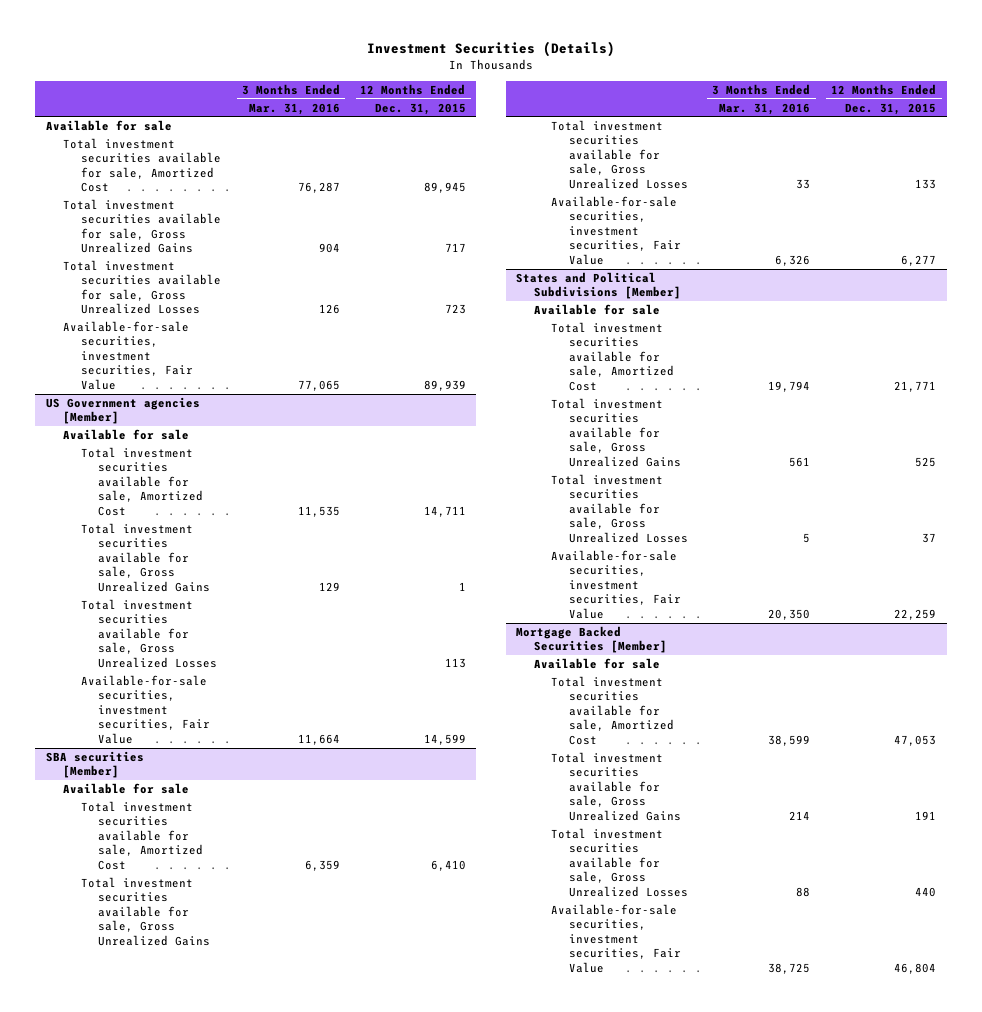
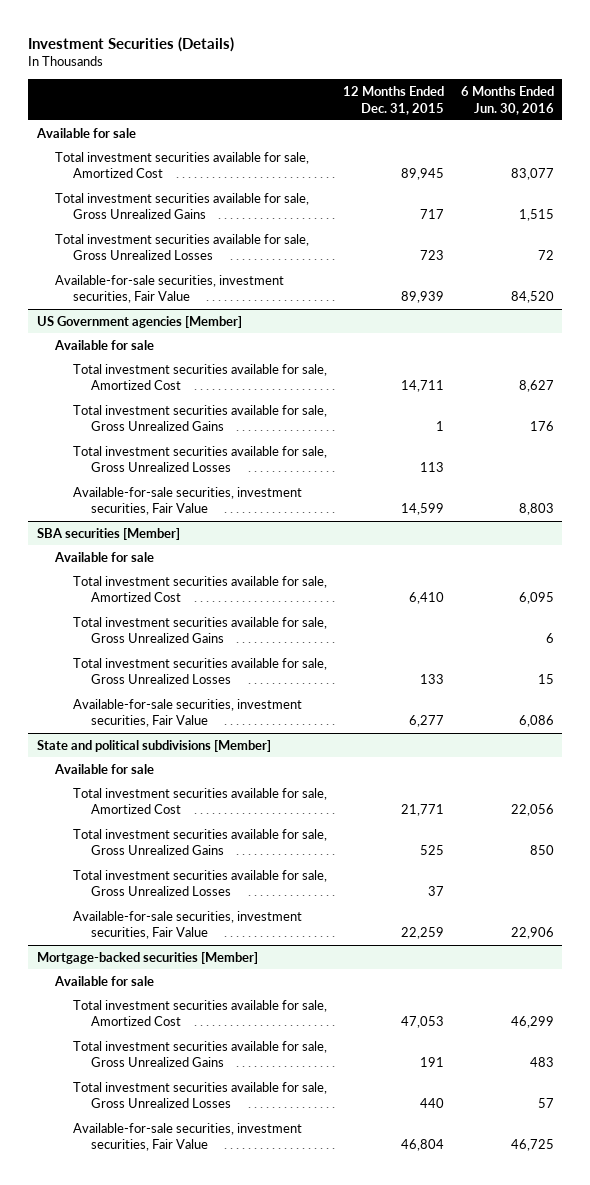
- | 3 Months Ended Mar. 31, 2016 | 12 Months Ended Dec. 31, 2015
+ | 12 Months Ended Dec. 31, 2015 | 6 Months Ended Jun. 30, 2016
- States and Political Subdivisions [Member]
+ State and political subdivisions [Member]
- Mortgage Backed Securities [Member]
+ Mortgage-backed securities [Member]

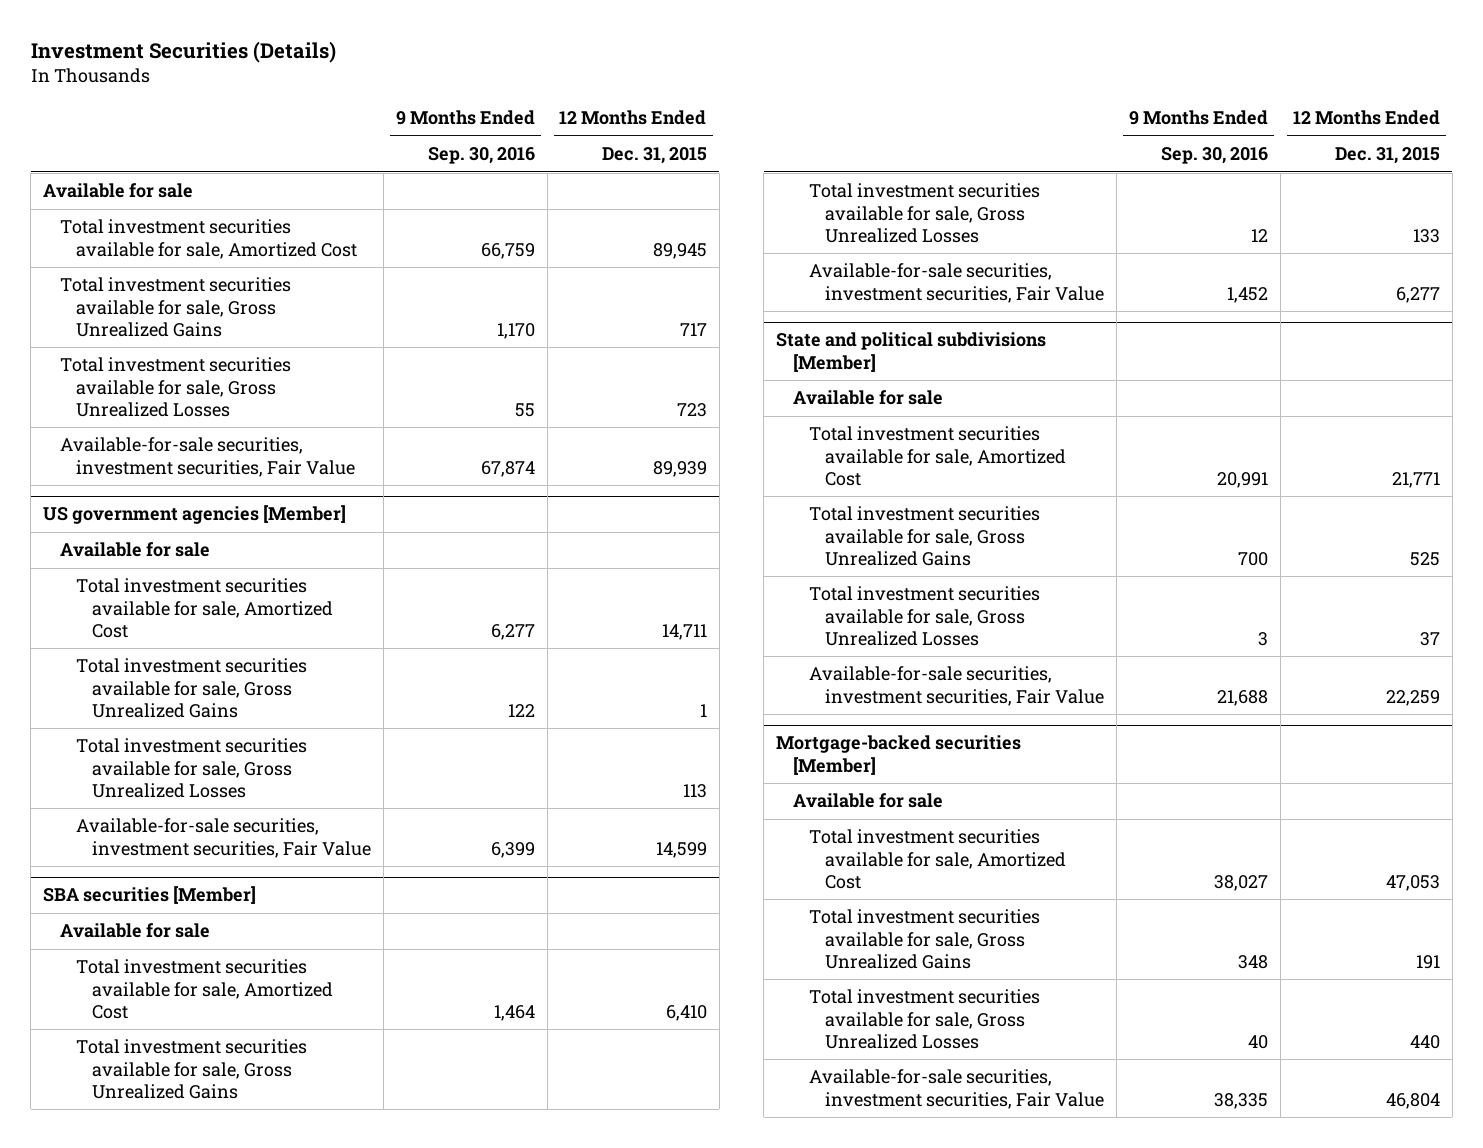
- | 12 Months Ended Dec. 31, 2015 | 6 Months Ended Jun. 30, 2016
+ | 9 Months Ended Sep. 30, 2016 | 12 Months Ended Dec. 31, 2015
- US Government agencies [Member]
+ US government agencies [Member]

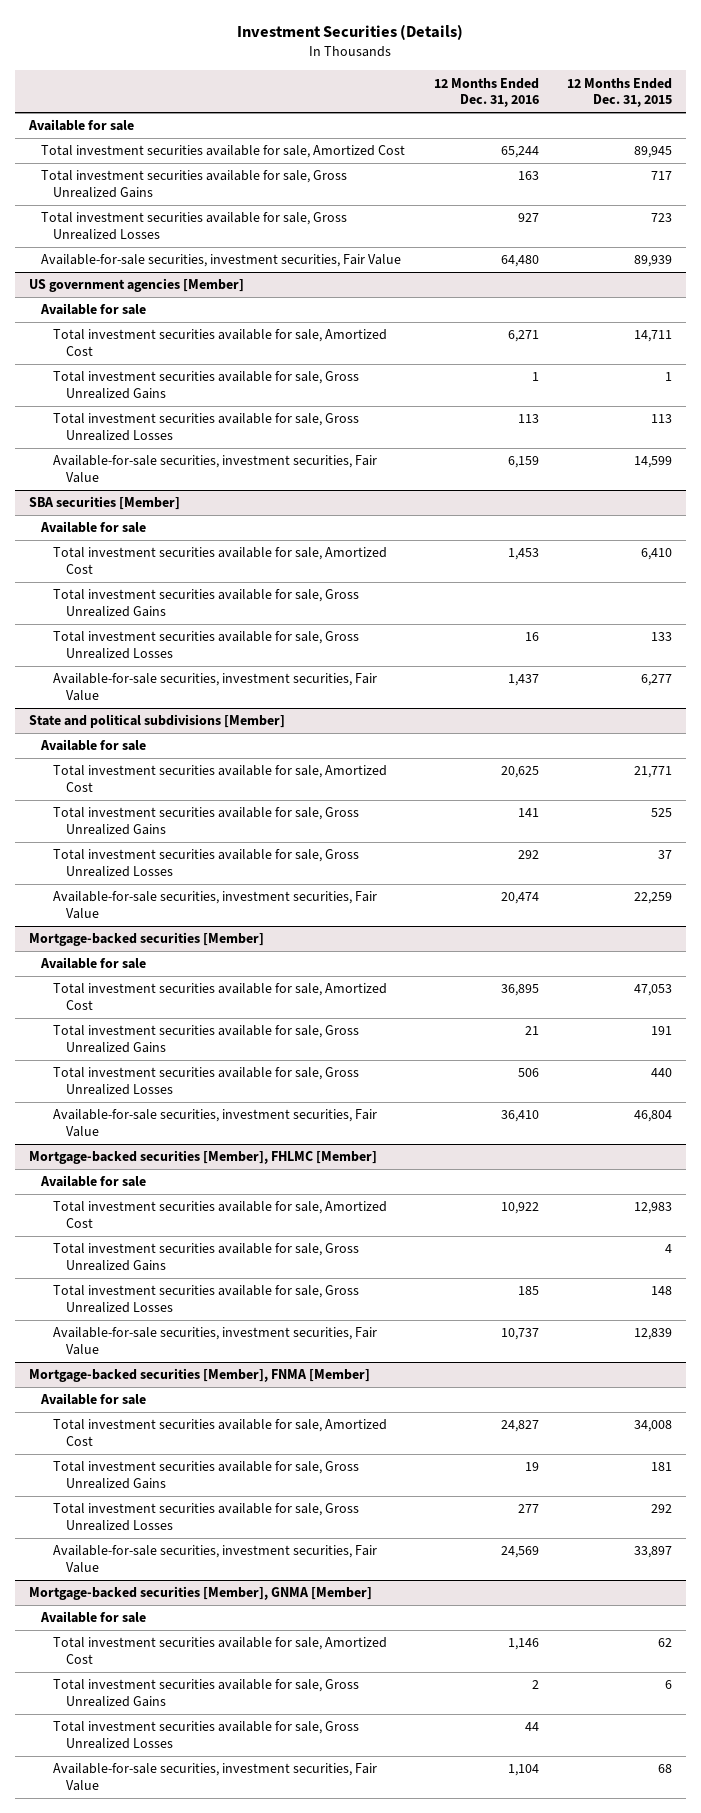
- | 9 Months Ended Sep. 30, 2016 | 12 Months Ended Dec. 31, 2015
+ | 12 Months Ended Dec. 31, 2016 | 12 Months Ended Dec. 31, 2015
+ Mortgage-backed securities [Member], FHLMC [Member]
+ Available for sale
+ Total investment securities available for sale, Amortized Cost | 10,922 | 12,983
+ Total investment securities available for sale, Gross Unrealized Gains | | 4
+ Total investment securities available for sale, Gross Unrealized Losses | 185 | 148
+ Available-for-sale securities, investment securities, Fair Value | 10,737 | 12,839
+ Mortgage-backed securities [Member], FNMA [Member]
+ Available for sale
+ Total investment securities available for sale, Amortized Cost | 24,827 | 34,008
+ Total investment securities available for sale, Gross Unrealized Gains | 19 | 181
+ Total investment securities available for sale, Gross Unrealized Losses | 277 | 292
+ Available-for-sale securities, investment securities, Fair Value | 24,569 | 33,897
+ Mortgage-backed securities [Member], GNMA [Member]
+ Available for sale
+ Total investment securities available for sale, Amortized Cost | 1,146 | 62
+ Total investment securities available for sale, Gross Unrealized Gains | 2 | 6
+ Total investment securities available for sale, Gross Unrealized Losses | 44 |
+ Available-for-sale securities, investment securities, Fair Value | 1,104 | 68

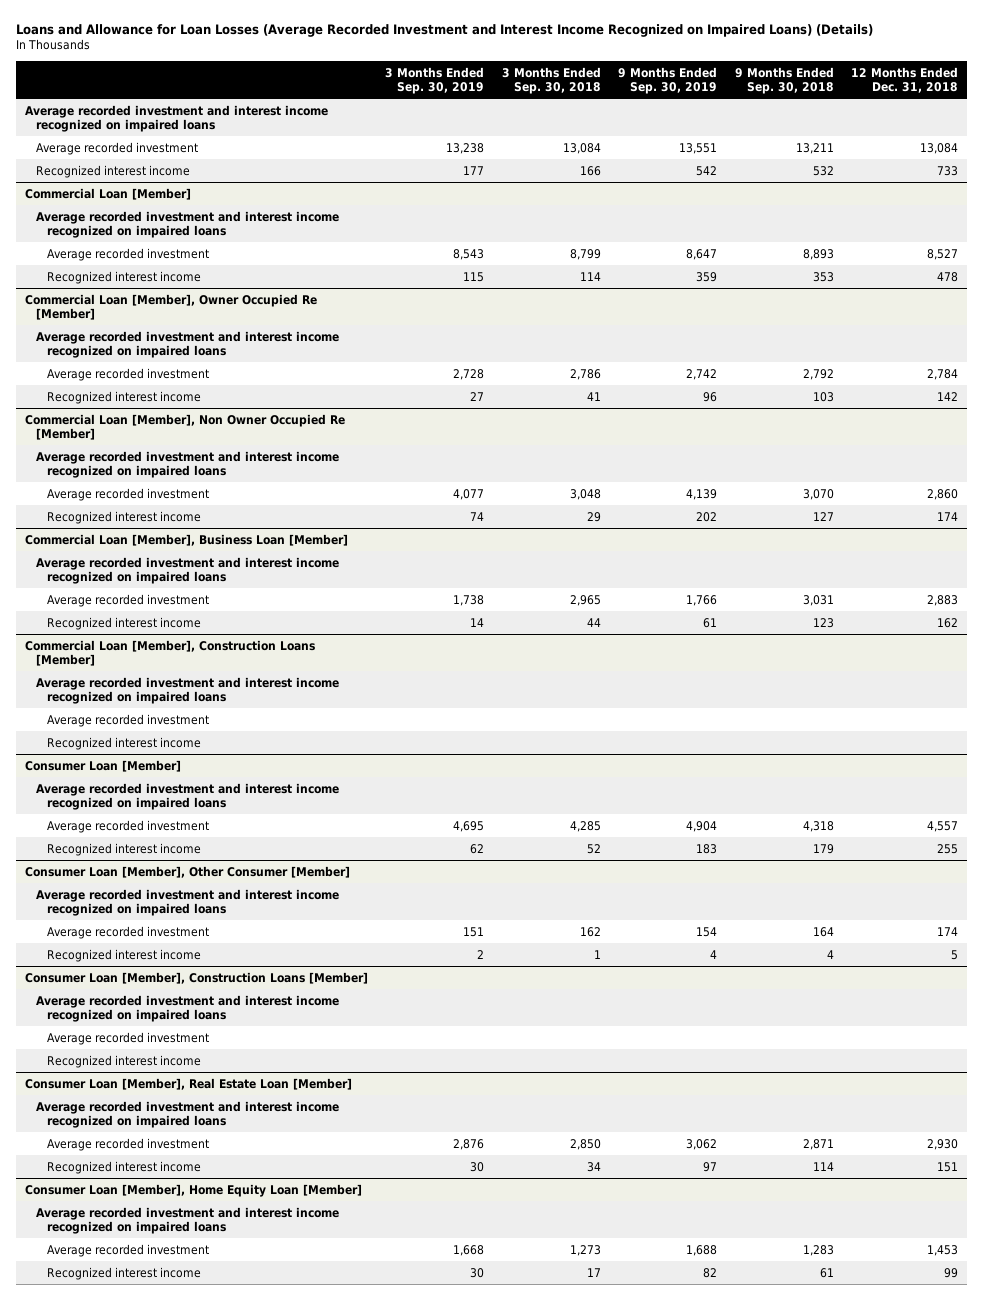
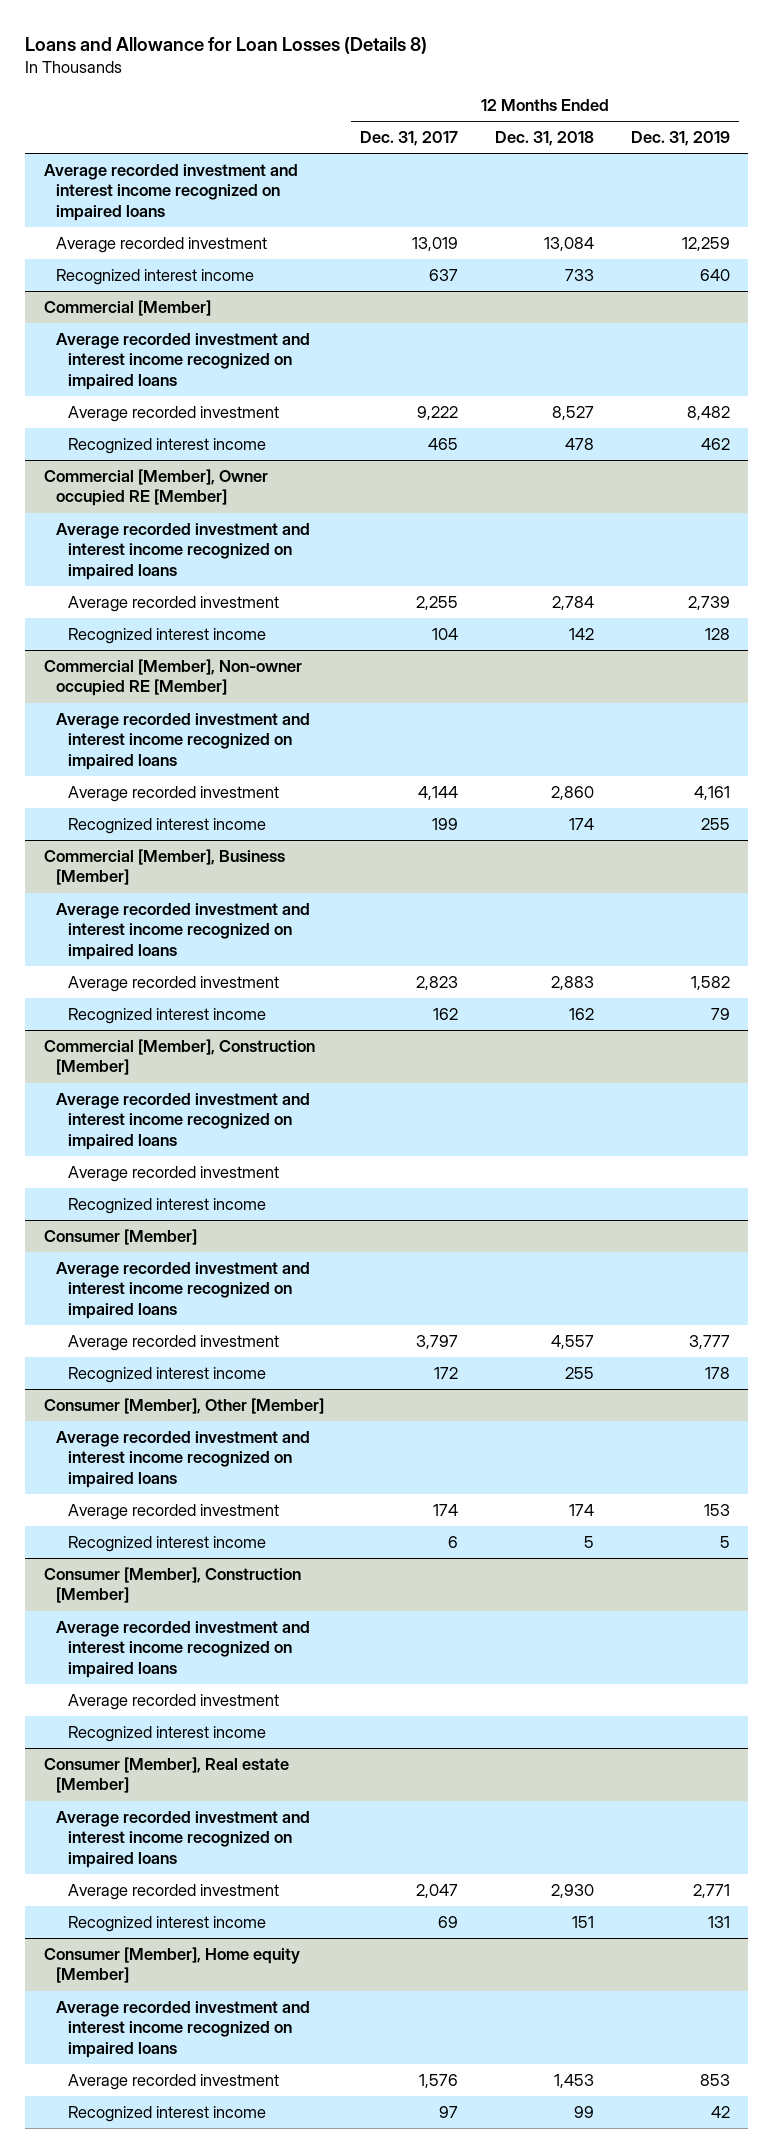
- Loans and Allowance for Loan Losses (Average Recorded Investment and Interest Income Recognized on Impaired Loans) (Details)
+ Loans and Allowance for Loan Losses (Details 8)
- | 3 Months Ended Sep. 30, 2019 | 3 Months Ended Sep. 30, 2018 | 9 Months Ended Sep. 30, 2019 | 9 Months Ended Sep. 30, 2018 | 12 Months Ended Dec. 31, 2018
+ | 12 Months Ended Dec. 31, 2017 | 12 Months Ended Dec. 31, 2018 | 12 Months Ended Dec. 31, 2019
- Commercial Loan [Member]
+ Commercial [Member]
- Commercial Loan [Member], Owner Occupied Re [Member]
+ Commercial [Member], Owner occupied RE [Member]
- Commercial Loan [Member], Non Owner Occupied Re [Member]
+ Commercial [Member], Non-owner occupied RE [Member]
- Commercial Loan [Member], Business Loan [Member]
+ Commercial [Member], Business [Member]
- Commercial Loan [Member], Construction Loans [Member]
+ Commercial [Member], Construction [Member]
- Consumer Loan [Member]
+ Consumer [Member]
- Consumer Loan [Member], Other Consumer [Member]
+ Consumer [Member], Other [Member]
- Consumer Loan [Member], Construction Loans [Member]
+ Consumer [Member], Construction [Member]
- Consumer Loan [Member], Real Estate Loan [Member]
+ Consumer [Member], Real estate [Member]
- Consumer Loan [Member], Home Equity Loan [Member]
+ Consumer [Member], Home equity [Member]

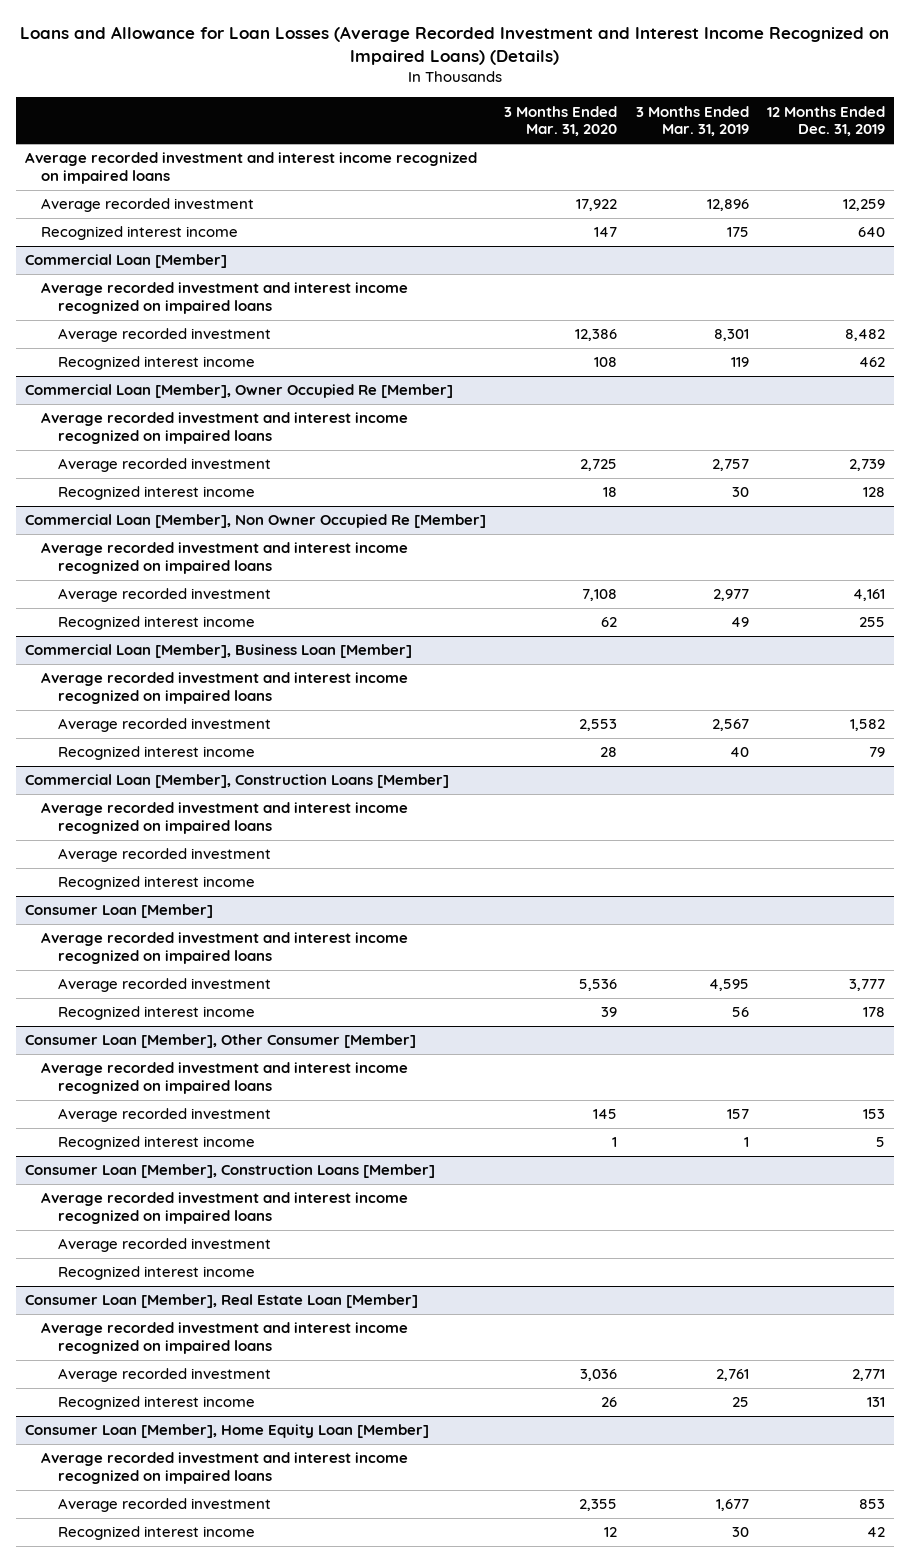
- Loans and Allowance for Loan Losses (Details 8)
+ Loans and Allowance for Loan Losses (Average Recorded Investment and Interest Income Recognized on Impaired Loans) (Details)
- | 12 Months Ended Dec. 31, 2017 | 12 Months Ended Dec. 31, 2018 | 12 Months Ended Dec. 31, 2019
+ | 3 Months Ended Mar. 31, 2020 | 3 Months Ended Mar. 31, 2019 | 12 Months Ended Dec. 31, 2019
- Commercial [Member]
+ Commercial Loan [Member]
- Commercial [Member], Owner occupied RE [Member]
+ Commercial Loan [Member], Owner Occupied Re [Member]
- Commercial [Member], Non-owner occupied RE [Member]
+ Commercial Loan [Member], Non Owner Occupied Re [Member]
- Commercial [Member], Business [Member]
+ Commercial Loan [Member], Business Loan [Member]
- Commercial [Member], Construction [Member]
+ Commercial Loan [Member], Construction Loans [Member]
- Consumer [Member]
+ Consumer Loan [Member]
- Consumer [Member], Other [Member]
+ Consumer Loan [Member], Other Consumer [Member]
- Consumer [Member], Construction [Member]
+ Consumer Loan [Member], Construction Loans [Member]
- Consumer [Member], Real estate [Member]
+ Consumer Loan [Member], Real Estate Loan [Member]
- Consumer [Member], Home equity [Member]
+ Consumer Loan [Member], Home Equity Loan [Member]

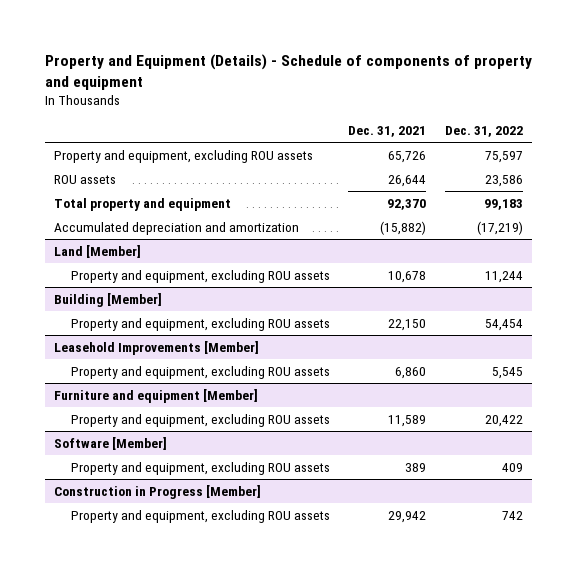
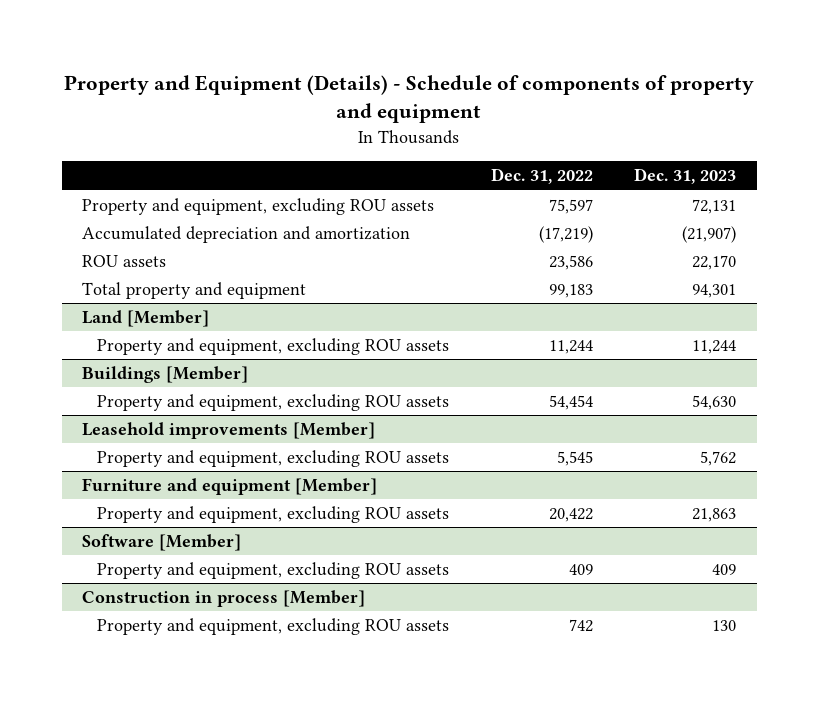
- | Dec. 31, 2021 | Dec. 31, 2022
+ | Dec. 31, 2022 | Dec. 31, 2023
moved up: Accumulated depreciation and amortization | (17,219) | (21,907)
- Building [Member]
+ Buildings [Member]
- Leasehold Improvements [Member]
+ Leasehold improvements [Member]
- Construction in Progress [Member]
+ Construction in process [Member]

